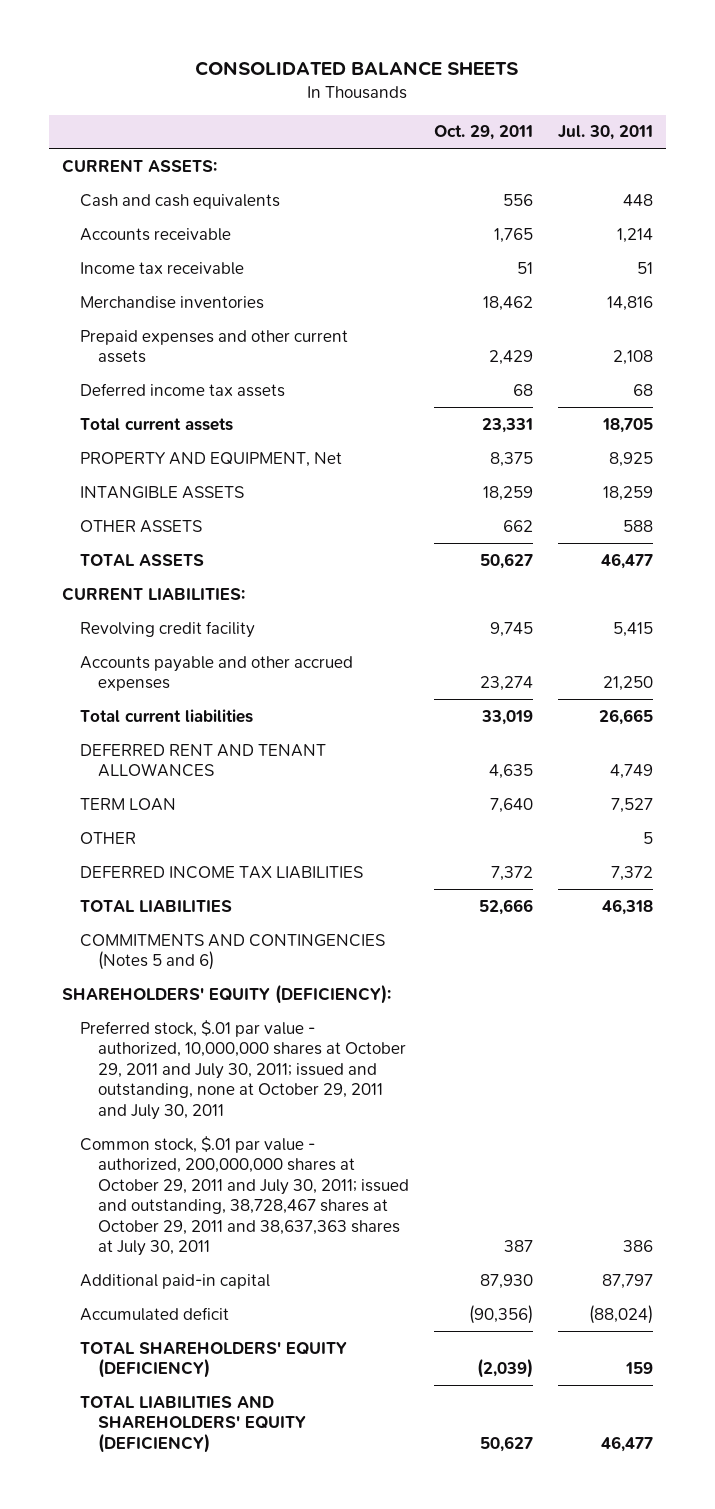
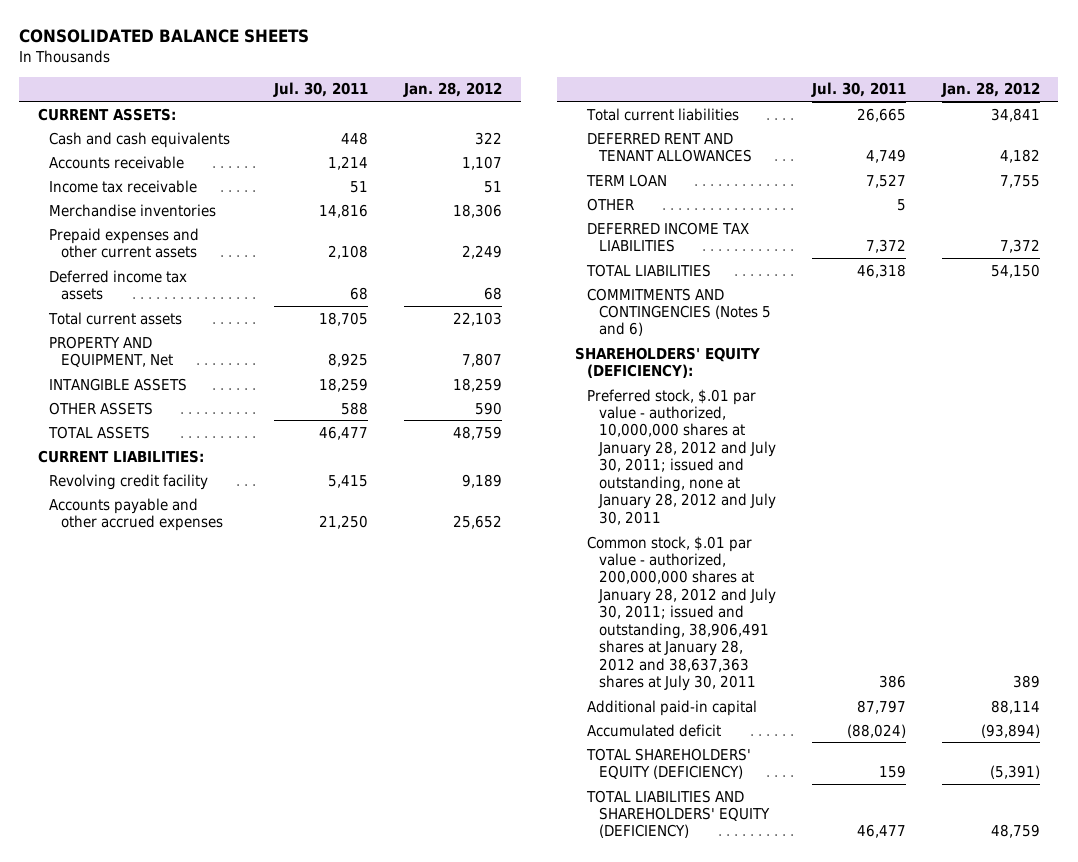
- | Oct. 29, 2011 | Jul. 30, 2011
+ | Jul. 30, 2011 | Jan. 28, 2012
- Preferred stock, $.01 par value - authorized, 10,000,000 shares at October 29, 2011 and July 30, 2011; issued and outstanding, none at October 29, 2011 and July 30, 2011
- Common stock, $.01 par value - authorized, 200,000,000 shares at October 29, 2011 and July 30, 2011; issued and outstanding, 38,728,467 shares at October 29, 2011 and 38,637,363 shares at July 30, 2011 | 387 | 386
+ Preferred stock, $.01 par value - authorized, 10,000,000 shares at January 28, 2012 and July 30, 2011; issued and outstanding, none at January 28, 2012 and July 30, 2011
+ Common stock, $.01 par value - authorized, 200,000,000 shares at January 28, 2012 and July 30, 2011; issued and outstanding, 38,906,491 shares at January 28, 2012 and 38,637,363 shares at July 30, 2011 | 386 | 389

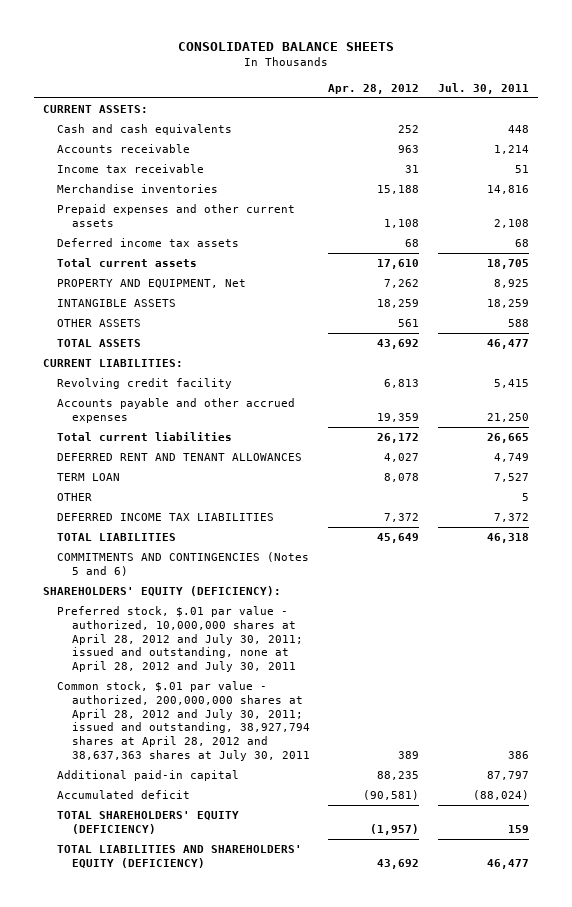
- | Jul. 30, 2011 | Jan. 28, 2012
+ | Apr. 28, 2012 | Jul. 30, 2011
- Preferred stock, $.01 par value - authorized, 10,000,000 shares at January 28, 2012 and July 30, 2011; issued and outstanding, none at January 28, 2012 and July 30, 2011
- Common stock, $.01 par value - authorized, 200,000,000 shares at January 28, 2012 and July 30, 2011; issued and outstanding, 38,906,491 shares at January 28, 2012 and 38,637,363 shares at July 30, 2011 | 386 | 389
+ Preferred stock, $.01 par value - authorized, 10,000,000 shares at April 28, 2012 and July 30, 2011; issued and outstanding, none at April 28, 2012 and July 30, 2011
+ Common stock, $.01 par value - authorized, 200,000,000 shares at April 28, 2012 and July 30, 2011; issued and outstanding, 38,927,794 shares at April 28, 2012 and 38,637,363 shares at July 30, 2011 | 389 | 386

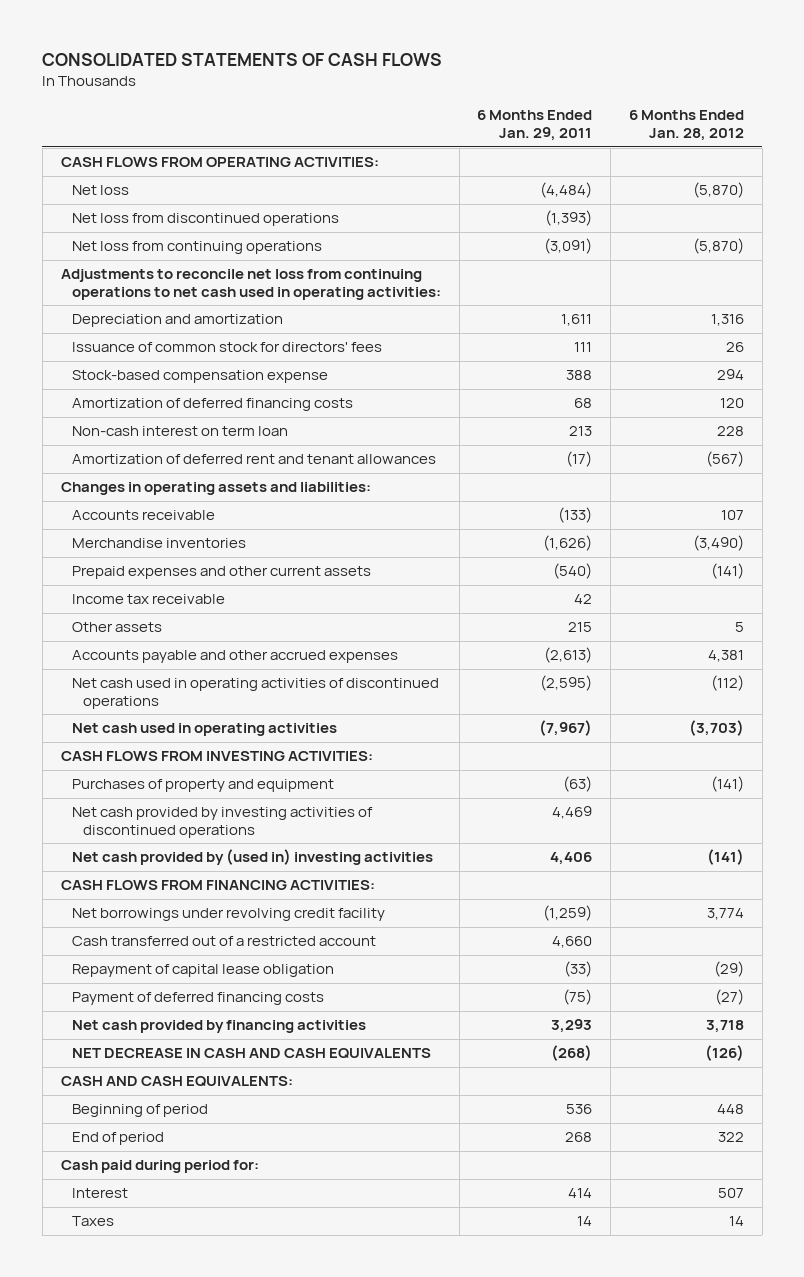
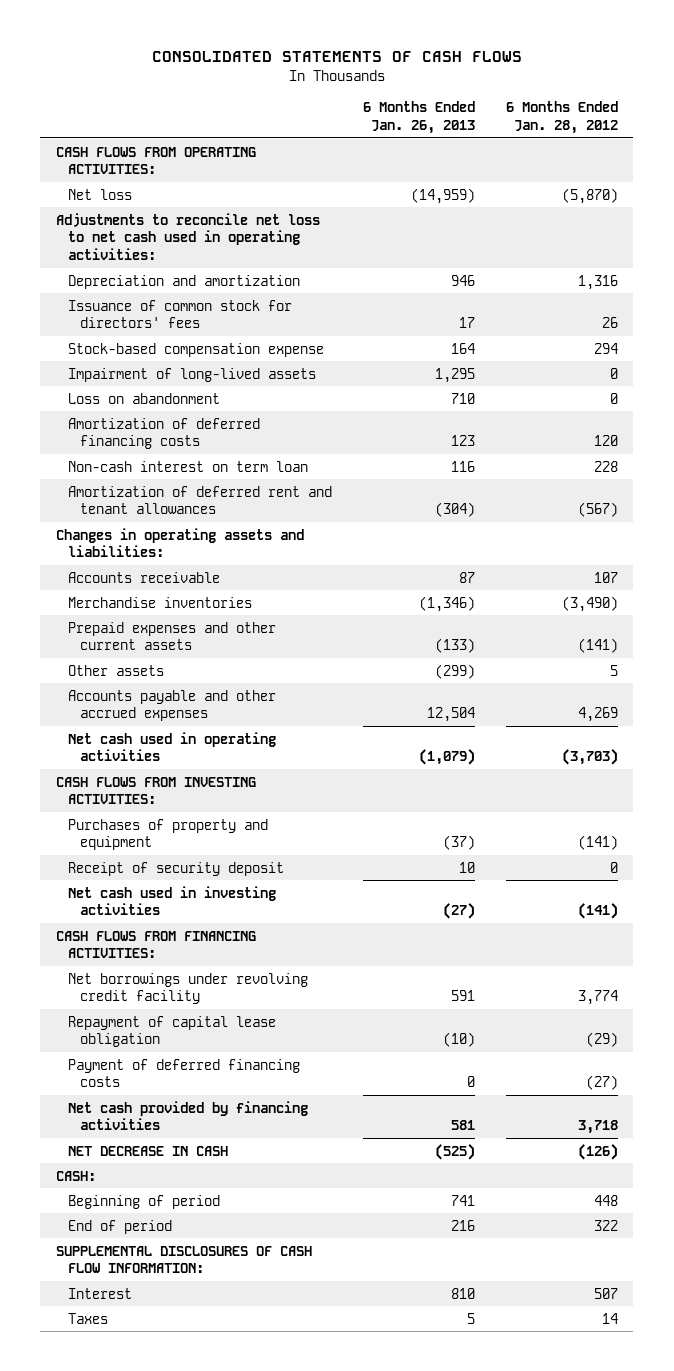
- | 6 Months Ended Jan. 29, 2011 | 6 Months Ended Jan. 28, 2012
+ | 6 Months Ended Jan. 26, 2013 | 6 Months Ended Jan. 28, 2012
- Net loss from discontinued operations | (1,393) |
- Net loss from continuing operations | (3,091) | (5,870)
- Adjustments to reconcile net loss from continuing operations to net cash used in operating activities:
+ Adjustments to reconcile net loss to net cash used in operating activities:
+ Impairment of long-lived assets | 1,295 | 0
+ Loss on abandonment | 710 | 0
- Income tax receivable | 42 |
- Accounts payable and other accrued expenses | (2,613) | 4,381
- Net cash used in operating activities of discontinued operations | (2,595) | (112)
+ Accounts payable and other accrued expenses | 12,504 | 4,269
- Net cash provided by investing activities of discontinued operations | 4,469 |
- Net cash provided by (used in) investing activities | 4,406 | (141)
+ Receipt of security deposit | 10 | 0
+ Net cash used in investing activities | (27) | (141)
- Cash transferred out of a restricted account | 4,660 |
- NET DECREASE IN CASH AND CASH EQUIVALENTS | (268) | (126)
- CASH AND CASH EQUIVALENTS:
+ NET DECREASE IN CASH | (525) | (126)
+ CASH:
- Cash paid during period for:
+ SUPPLEMENTAL DISCLOSURES OF CASH FLOW INFORMATION:

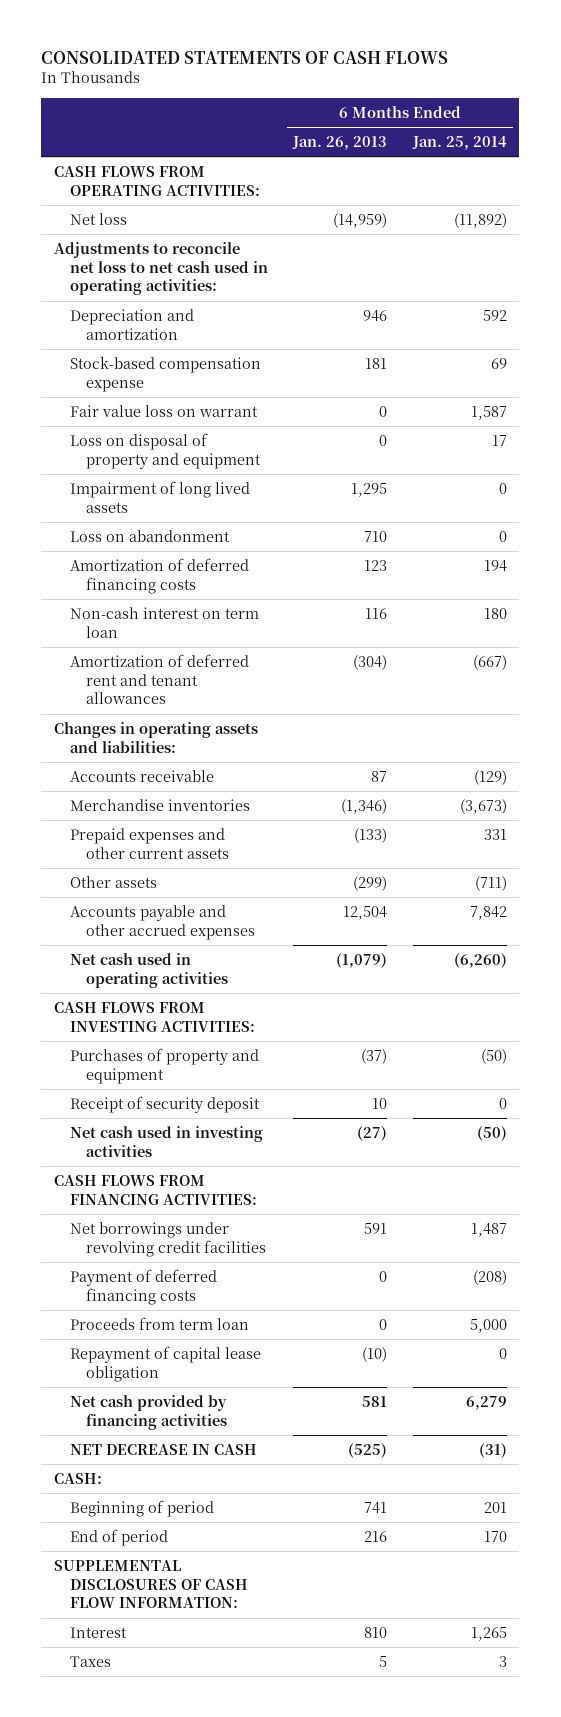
- | 6 Months Ended Jan. 26, 2013 | 6 Months Ended Jan. 28, 2012
+ | 6 Months Ended Jan. 26, 2013 | 6 Months Ended Jan. 25, 2014
- Issuance of common stock for directors' fees | 17 | 26
- Stock-based compensation expense | 164 | 294
- Impairment of long-lived assets | 1,295 | 0
+ Stock-based compensation expense | 181 | 69
+ Fair value loss on warrant | 0 | 1,587
+ Loss on disposal of property and equipment | 0 | 17
+ Impairment of long lived assets | 1,295 | 0
- Net borrowings under revolving credit facility | 591 | 3,774
+ Net borrowings under revolving credit facilities | 591 | 1,487
+ Proceeds from term loan | 0 | 5,000
moved down: Repayment of capital lease obligation | (10) | 0

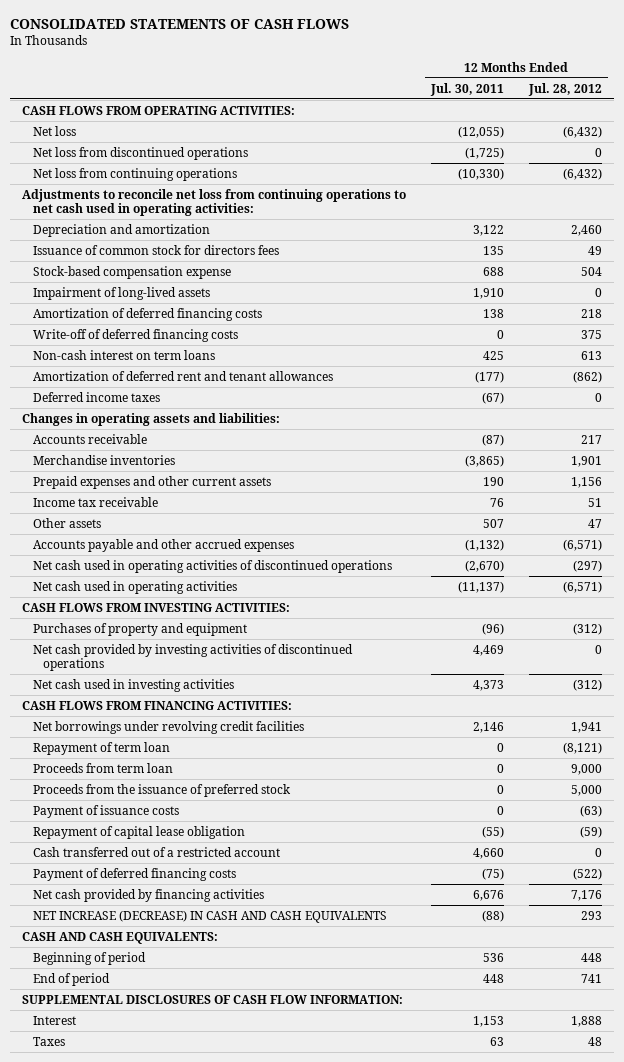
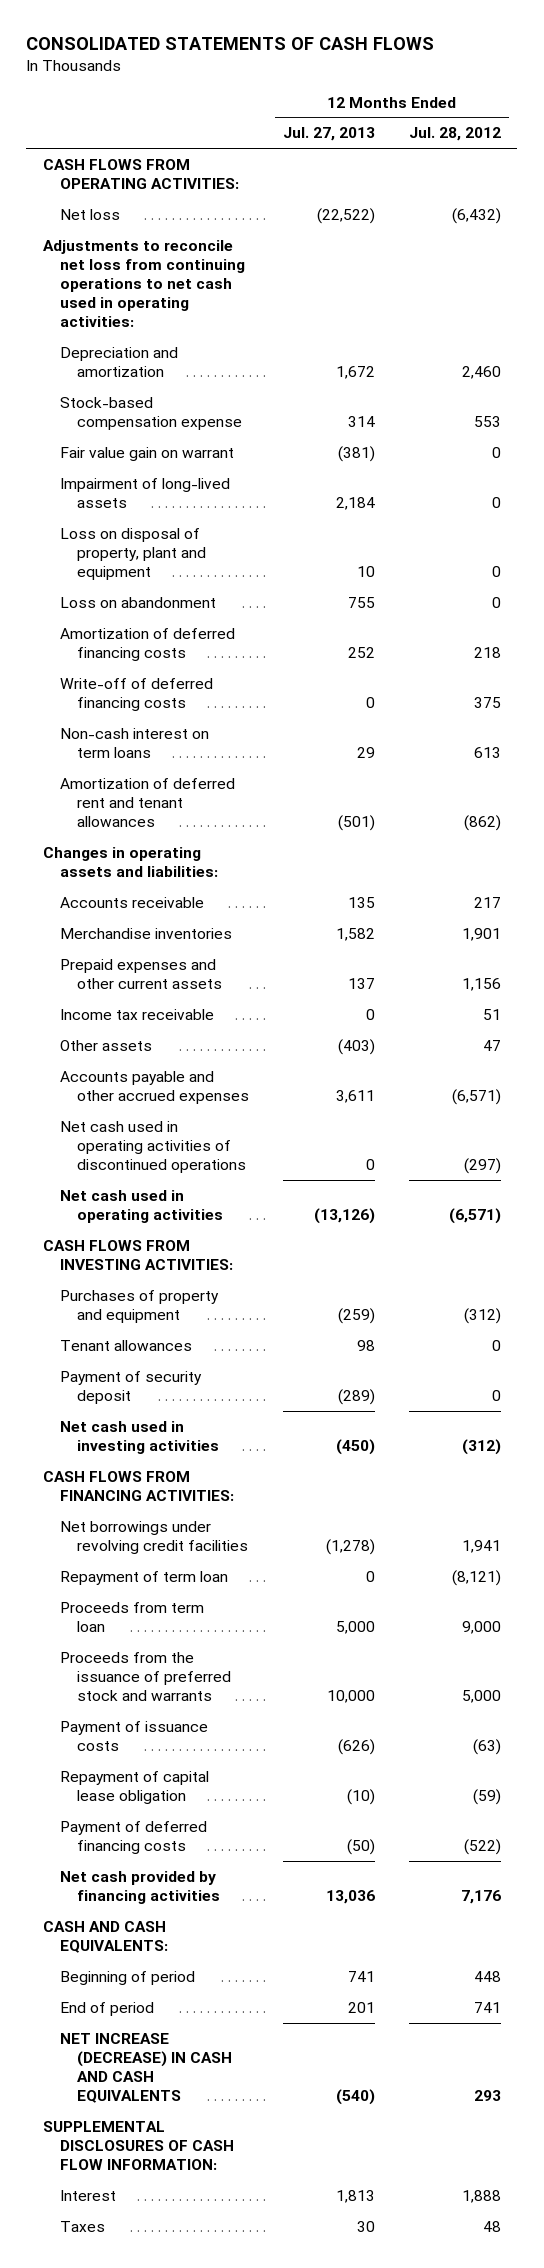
- | 12 Months Ended Jul. 30, 2011 | 12 Months Ended Jul. 28, 2012
+ | 12 Months Ended Jul. 27, 2013 | 12 Months Ended Jul. 28, 2012
- Net loss from discontinued operations | (1,725) | 0
- Net loss from continuing operations | (10,330) | (6,432)
- Issuance of common stock for directors fees | 135 | 49
- Stock-based compensation expense | 688 | 504
+ Stock-based compensation expense | 314 | 553
+ Fair value gain on warrant | (381) | 0
+ Loss on disposal of property, plant and equipment | 10 | 0
+ Loss on abandonment | 755 | 0
- Deferred income taxes | (67) | 0
- Net cash provided by investing activities of discontinued operations | 4,469 | 0
+ Tenant allowances | 98 | 0
+ Payment of security deposit | (289) | 0
- Proceeds from the issuance of preferred stock | 0 | 5,000
+ Proceeds from the issuance of preferred stock and warrants | 10,000 | 5,000
- Cash transferred out of a restricted account | 4,660 | 0
moved down: NET INCREASE (DECREASE) IN CASH AND CASH EQUIVALENTS | (540) | 293

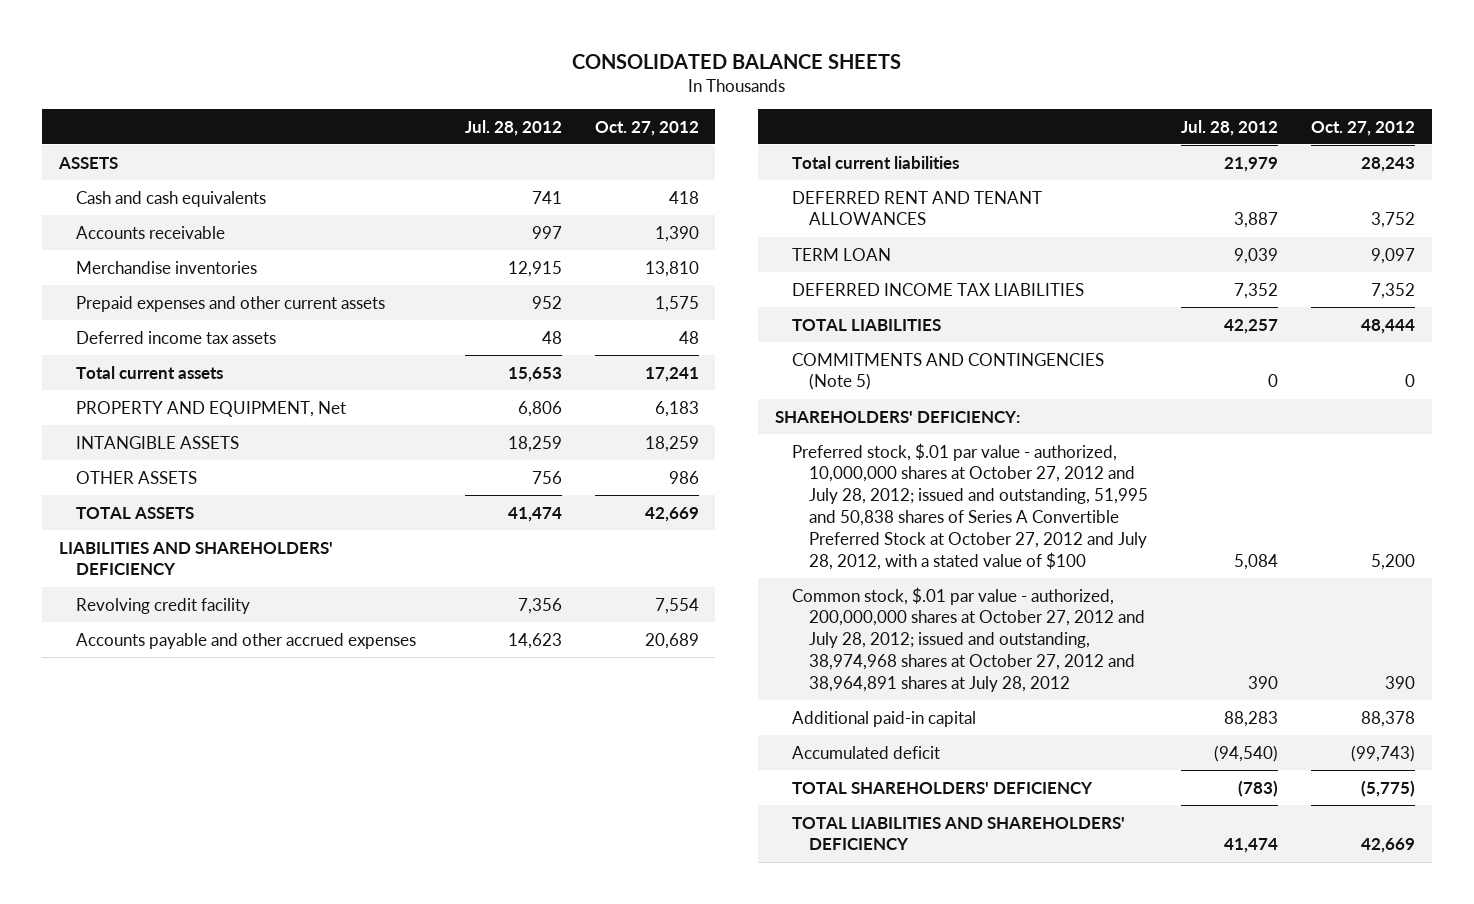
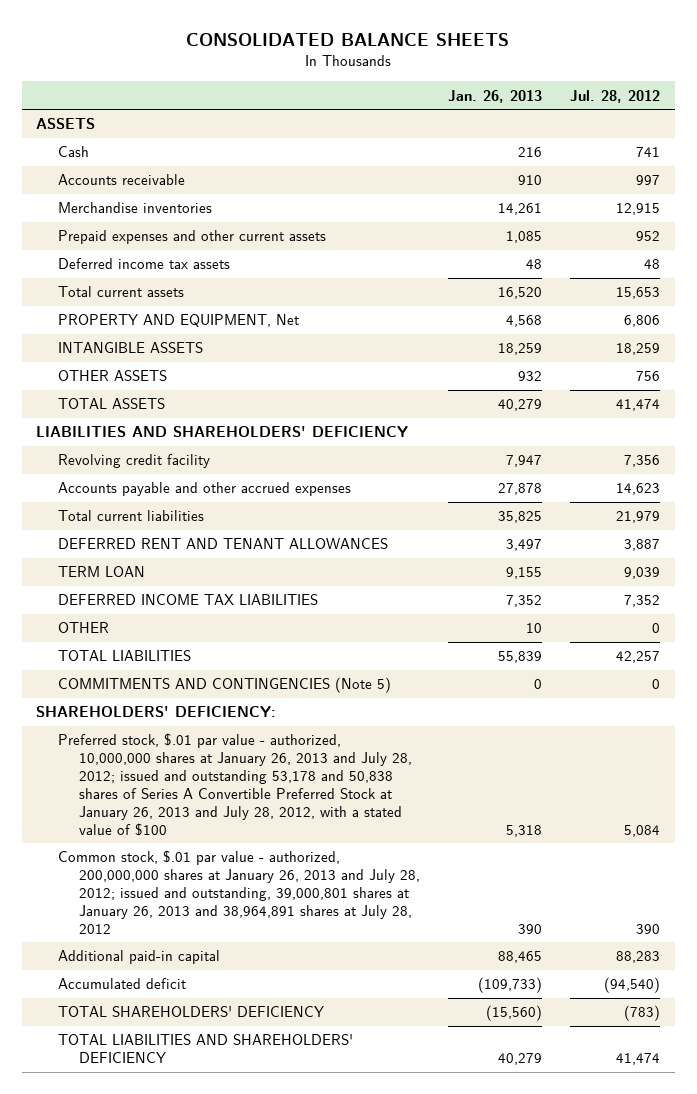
- | Jul. 28, 2012 | Oct. 27, 2012
+ | Jan. 26, 2013 | Jul. 28, 2012
- Cash and cash equivalents | 741 | 418
+ Cash | 216 | 741
+ OTHER | 10 | 0
- Preferred stock, $.01 par value - authorized, 10,000,000 shares at October 27, 2012 and July 28, 2012; issued and outstanding, 51,995 and 50,838 shares of Series A Convertible Preferred Stock at October 27, 2012 and July 28, 2012, with a stated value of $100 | 5,084 | 5,200
- Common stock, $.01 par value - authorized, 200,000,000 shares at October 27, 2012 and July 28, 2012; issued and outstanding, 38,974,968 shares at October 27, 2012 and 38,964,891 shares at July 28, 2012 | 390 | 390
+ Preferred stock, $.01 par value - authorized, 10,000,000 shares at January 26, 2013 and July 28, 2012; issued and outstanding 53,178 and 50,838 shares of Series A Convertible Preferred Stock at January 26, 2013 and July 28, 2012, with a stated value of $100 | 5,318 | 5,084
+ Common stock, $.01 par value - authorized, 200,000,000 shares at January 26, 2013 and July 28, 2012; issued and outstanding, 39,000,801 shares at January 26, 2013 and 38,964,891 shares at July 28, 2012 | 390 | 390

